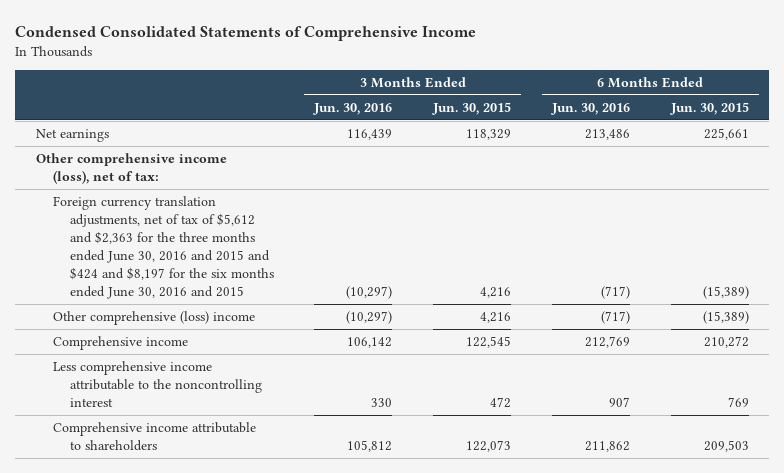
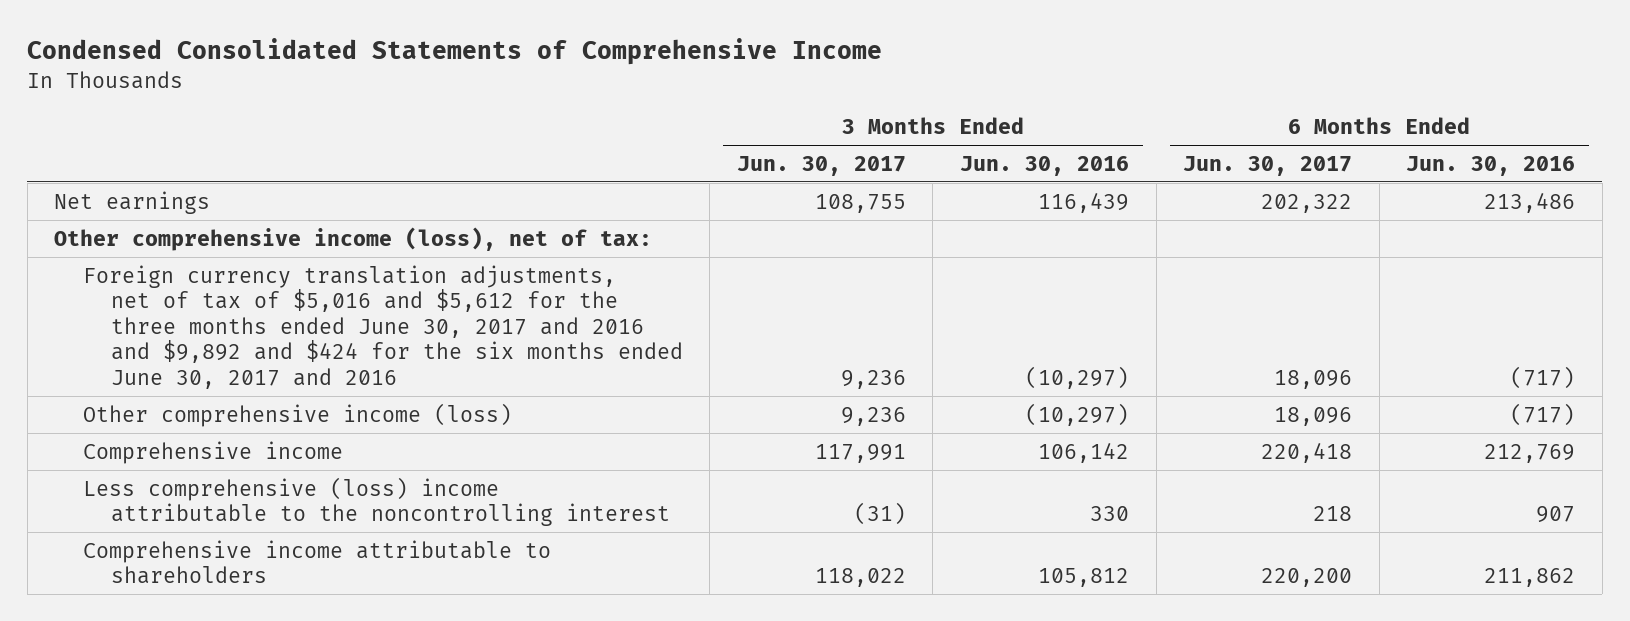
- | 3 Months Ended Jun. 30, 2016 | 3 Months Ended Jun. 30, 2015 | 6 Months Ended Jun. 30, 2016 | 6 Months Ended Jun. 30, 2015
+ | 3 Months Ended Jun. 30, 2017 | 3 Months Ended Jun. 30, 2016 | 6 Months Ended Jun. 30, 2017 | 6 Months Ended Jun. 30, 2016
- Foreign currency translation adjustments, net of tax of $5,612 and $2,363 for the three months ended June 30, 2016 and 2015 and $424 and $8,197 for the six months ended June 30, 2016 and 2015 | (10,297) | 4,216 | (717) | (15,389)
- Other comprehensive (loss) income | (10,297) | 4,216 | (717) | (15,389)
+ Foreign currency translation adjustments, net of tax of $5,016 and $5,612 for the three months ended June 30, 2017 and 2016 and $9,892 and $424 for the six months ended June 30, 2017 and 2016 | 9,236 | (10,297) | 18,096 | (717)
+ Other comprehensive income (loss) | 9,236 | (10,297) | 18,096 | (717)
- Less comprehensive income attributable to the noncontrolling interest | 330 | 472 | 907 | 769
+ Less comprehensive (loss) income attributable to the noncontrolling interest | (31) | 330 | 218 | 907

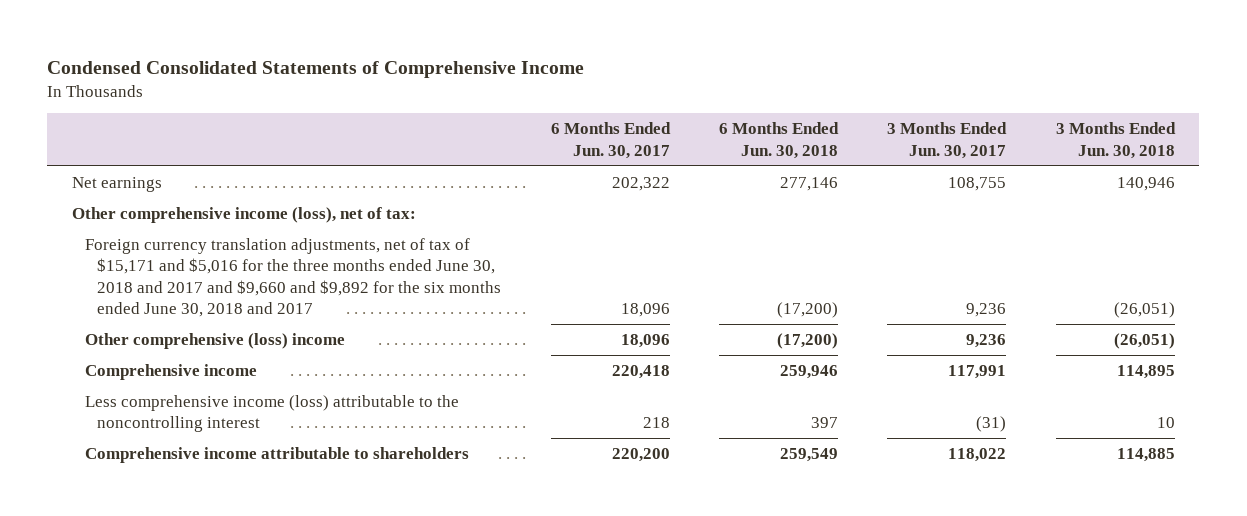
- | 3 Months Ended Jun. 30, 2017 | 3 Months Ended Jun. 30, 2016 | 6 Months Ended Jun. 30, 2017 | 6 Months Ended Jun. 30, 2016
+ | 6 Months Ended Jun. 30, 2017 | 6 Months Ended Jun. 30, 2018 | 3 Months Ended Jun. 30, 2017 | 3 Months Ended Jun. 30, 2018
- Foreign currency translation adjustments, net of tax of $5,016 and $5,612 for the three months ended June 30, 2017 and 2016 and $9,892 and $424 for the six months ended June 30, 2017 and 2016 | 9,236 | (10,297) | 18,096 | (717)
- Other comprehensive income (loss) | 9,236 | (10,297) | 18,096 | (717)
+ Foreign currency translation adjustments, net of tax of $15,171 and $5,016 for the three months ended June 30, 2018 and 2017 and $9,660 and $9,892 for the six months ended June 30, 2018 and 2017 | 18,096 | (17,200) | 9,236 | (26,051)
+ Other comprehensive (loss) income | 18,096 | (17,200) | 9,236 | (26,051)
- Less comprehensive (loss) income attributable to the noncontrolling interest | (31) | 330 | 218 | 907
+ Less comprehensive income (loss) attributable to the noncontrolling interest | 218 | 397 | (31) | 10

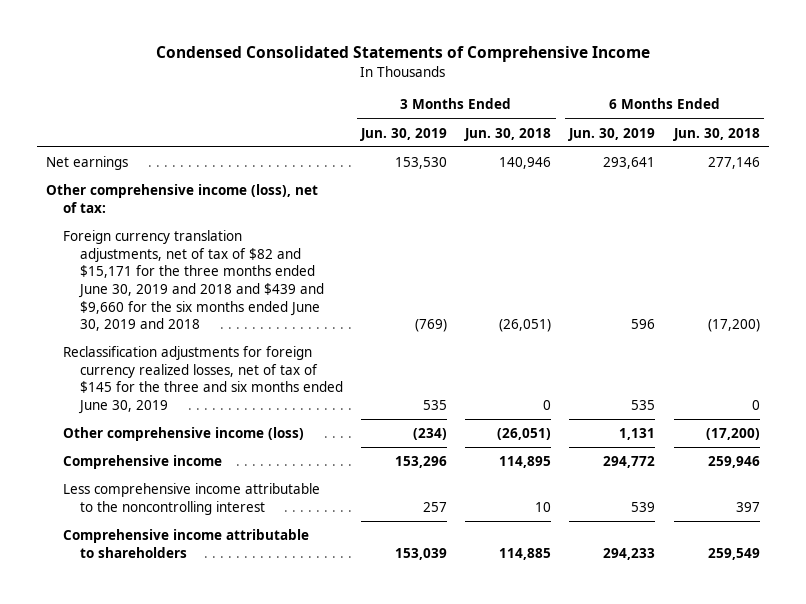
- | 6 Months Ended Jun. 30, 2017 | 6 Months Ended Jun. 30, 2018 | 3 Months Ended Jun. 30, 2017 | 3 Months Ended Jun. 30, 2018
+ | 3 Months Ended Jun. 30, 2019 | 3 Months Ended Jun. 30, 2018 | 6 Months Ended Jun. 30, 2019 | 6 Months Ended Jun. 30, 2018
- Foreign currency translation adjustments, net of tax of $15,171 and $5,016 for the three months ended June 30, 2018 and 2017 and $9,660 and $9,892 for the six months ended June 30, 2018 and 2017 | 18,096 | (17,200) | 9,236 | (26,051)
- Other comprehensive (loss) income | 18,096 | (17,200) | 9,236 | (26,051)
+ Foreign currency translation adjustments, net of tax of $82 and $15,171 for the three months ended June 30, 2019 and 2018 and $439 and $9,660 for the six months ended June 30, 2019 and 2018 | (769) | (26,051) | 596 | (17,200)
+ Reclassification adjustments for foreign currency realized losses, net of tax of $145 for the three and six months ended June 30, 2019 | 535 | 0 | 535 | 0
+ Other comprehensive income (loss) | (234) | (26,051) | 1,131 | (17,200)
- Less comprehensive income (loss) attributable to the noncontrolling interest | 218 | 397 | (31) | 10
+ Less comprehensive income attributable to the noncontrolling interest | 257 | 10 | 539 | 397

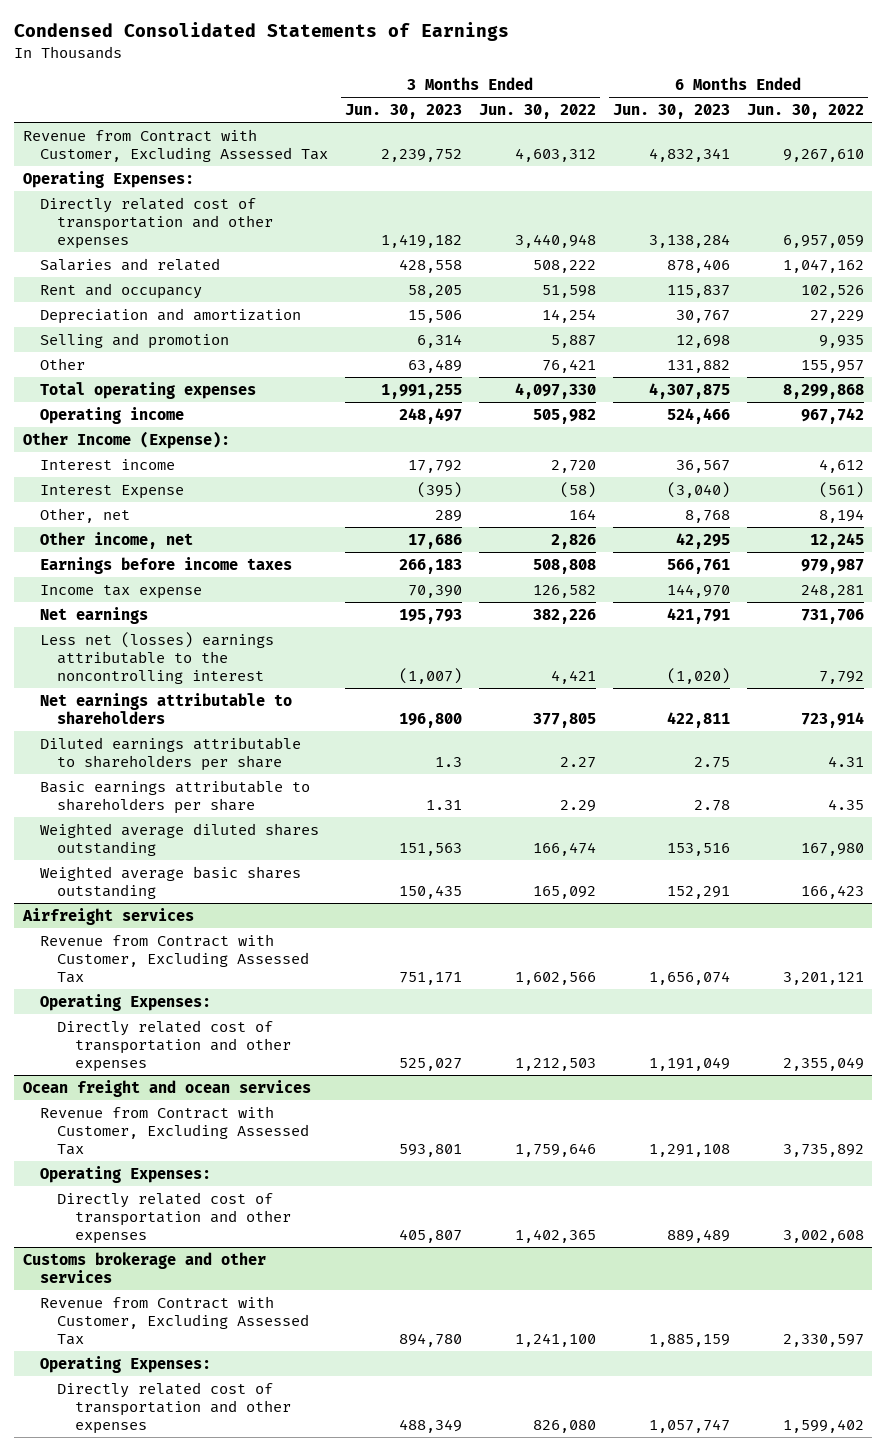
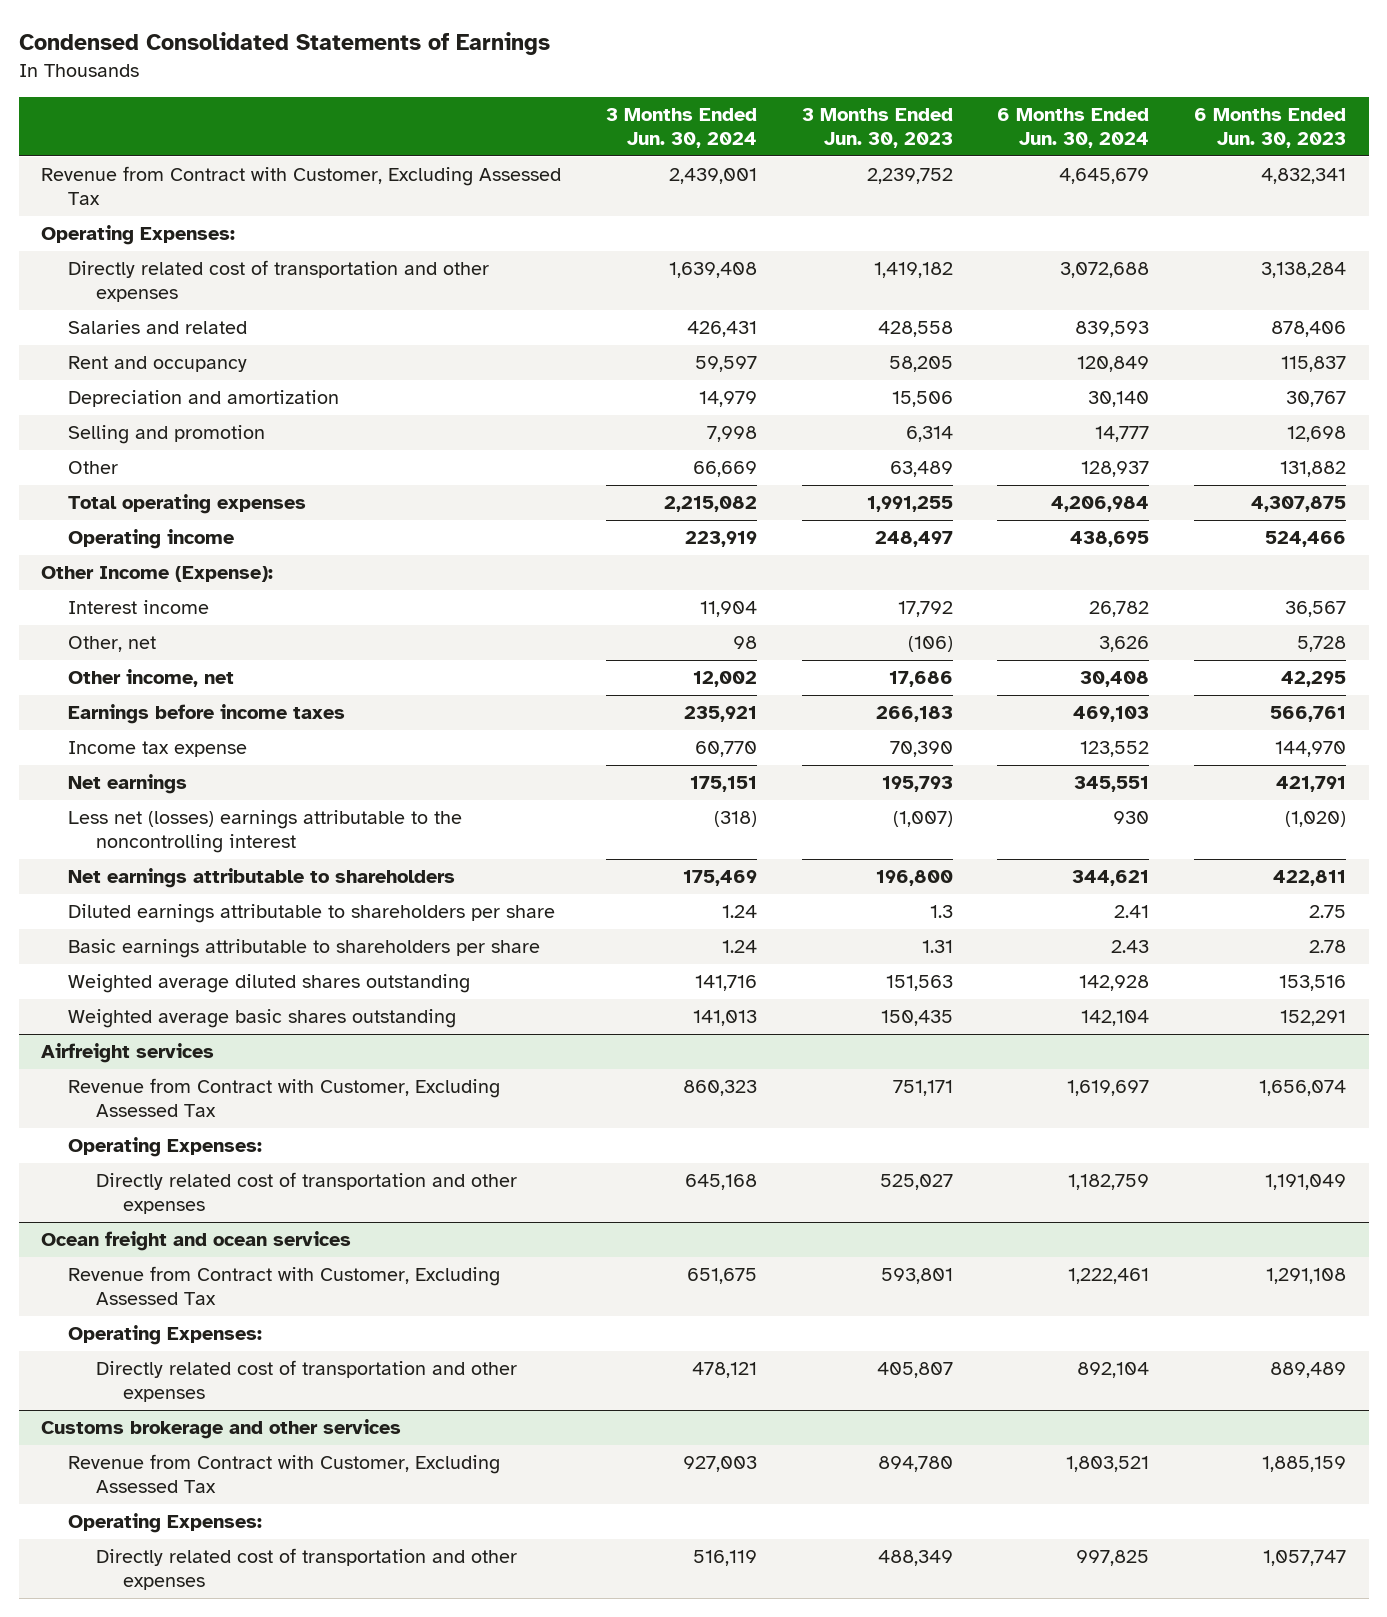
- | 3 Months Ended Jun. 30, 2023 | 3 Months Ended Jun. 30, 2022 | 6 Months Ended Jun. 30, 2023 | 6 Months Ended Jun. 30, 2022
+ | 3 Months Ended Jun. 30, 2024 | 3 Months Ended Jun. 30, 2023 | 6 Months Ended Jun. 30, 2024 | 6 Months Ended Jun. 30, 2023
- Interest Expense | (395) | (58) | (3,040) | (561)
- Other, net | 289 | 164 | 8,768 | 8,194
+ Other, net | 98 | (106) | 3,626 | 5,728

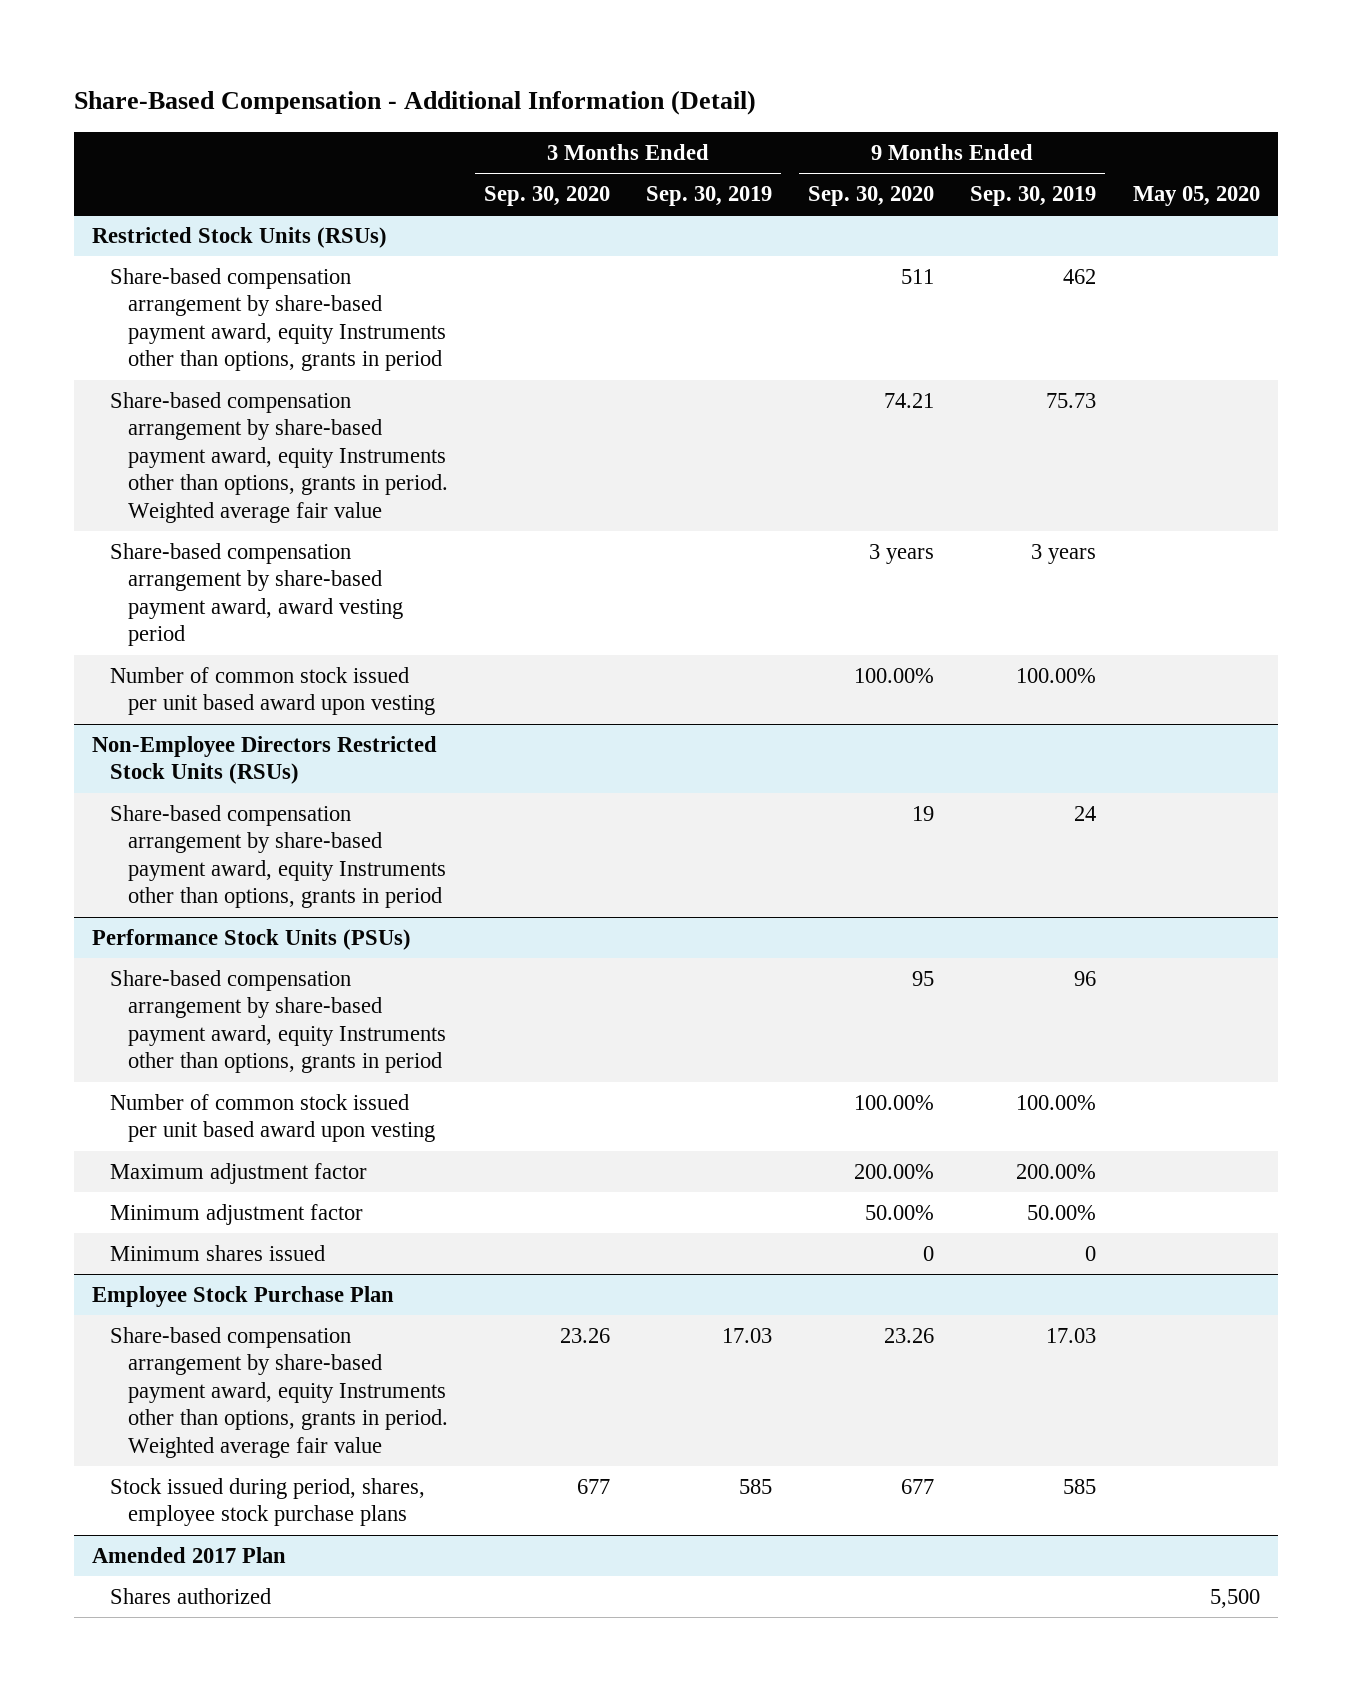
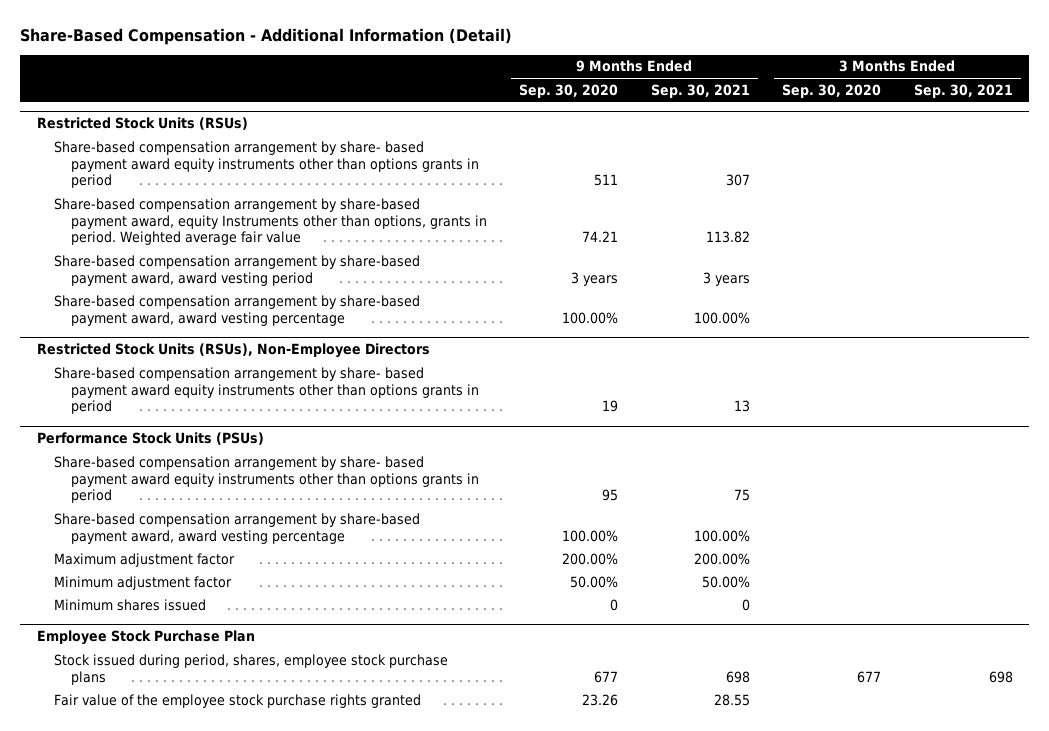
- | 3 Months Ended Sep. 30, 2020 | 3 Months Ended Sep. 30, 2019 | 9 Months Ended Sep. 30, 2020 | 9 Months Ended Sep. 30, 2019 | May 05, 2020
+ | 9 Months Ended Sep. 30, 2020 | 9 Months Ended Sep. 30, 2021 | 3 Months Ended Sep. 30, 2020 | 3 Months Ended Sep. 30, 2021
@ Restricted Stock Units (RSUs)
- Share-based compensation arrangement by share-based payment award, equity Instruments other than options, grants in period | | | 511 | 462 |
+ Share-based compensation arrangement by share- based payment award equity instruments other than options grants in period | 511 | 307 | |
- Number of common stock issued per unit based award upon vesting | | | 100.00% | 100.00% |
- Non-Employee Directors Restricted Stock Units (RSUs)
- Share-based compensation arrangement by share-based payment award, equity Instruments other than options, grants in period | | | 19 | 24 |
@ Restricted Stock Units (RSUs)
+ Share-based compensation arrangement by share-based payment award, award vesting percentage | 100.00% | 100.00% | |
+ Restricted Stock Units (RSUs), Non-Employee Directors
+ Share-based compensation arrangement by share- based payment award equity instruments other than options grants in period | 19 | 13 | |
@ Performance Stock Units (PSUs)
- Share-based compensation arrangement by share-based payment award, equity Instruments other than options, grants in period | | | 95 | 96 |
- Number of common stock issued per unit based award upon vesting | | | 100.00% | 100.00% |
+ Share-based compensation arrangement by share- based payment award equity instruments other than options grants in period | 95 | 75 | |
+ Share-based compensation arrangement by share-based payment award, award vesting percentage | 100.00% | 100.00% | |
@ Employee Stock Purchase Plan
- Share-based compensation arrangement by share-based payment award, equity Instruments other than options, grants in period. Weighted average fair value | 23.26 | 17.03 | 23.26 | 17.03 |
- Amended 2017 Plan
- Shares authorized | | | | | 5,500
@ Employee Stock Purchase Plan
+ Fair value of the employee stock purchase rights granted | 23.26 | 28.55 | |

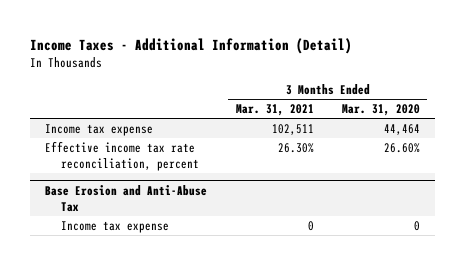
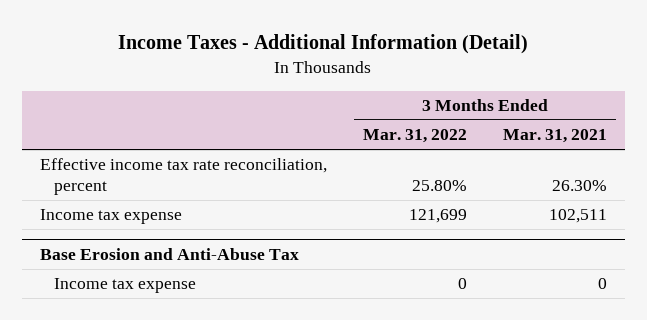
- | 3 Months Ended Mar. 31, 2021 | 3 Months Ended Mar. 31, 2020
+ | 3 Months Ended Mar. 31, 2022 | 3 Months Ended Mar. 31, 2021
moved down: Income tax expense | 121,699 | 102,511

